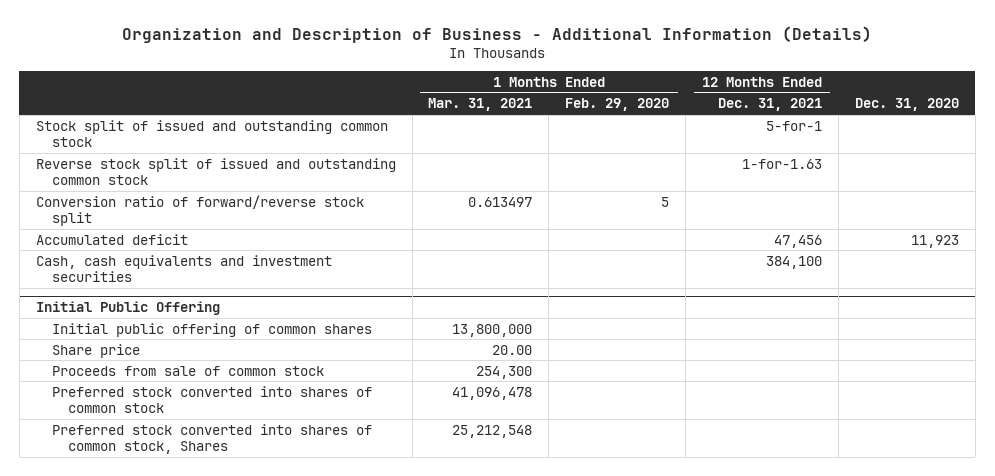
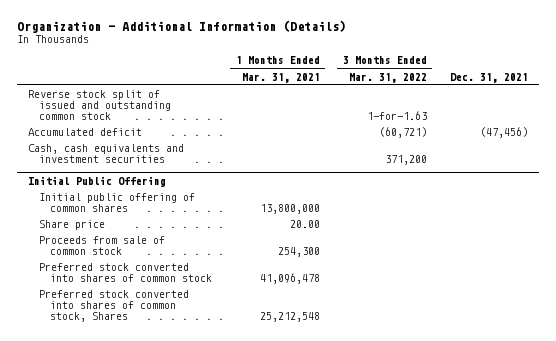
- Organization and Description of Business - Additional Information (Details)
+ Organization - Additional Information (Details)
- | 1 Months Ended Mar. 31, 2021 | 1 Months Ended Feb. 29, 2020 | 12 Months Ended Dec. 31, 2021 | Dec. 31, 2020
+ | 1 Months Ended Mar. 31, 2021 | 3 Months Ended Mar. 31, 2022 | Dec. 31, 2021
- Stock split of issued and outstanding common stock | | | 5-for-1 |
- Conversion ratio of forward/reverse stock split | 0.613497 | 5 | |

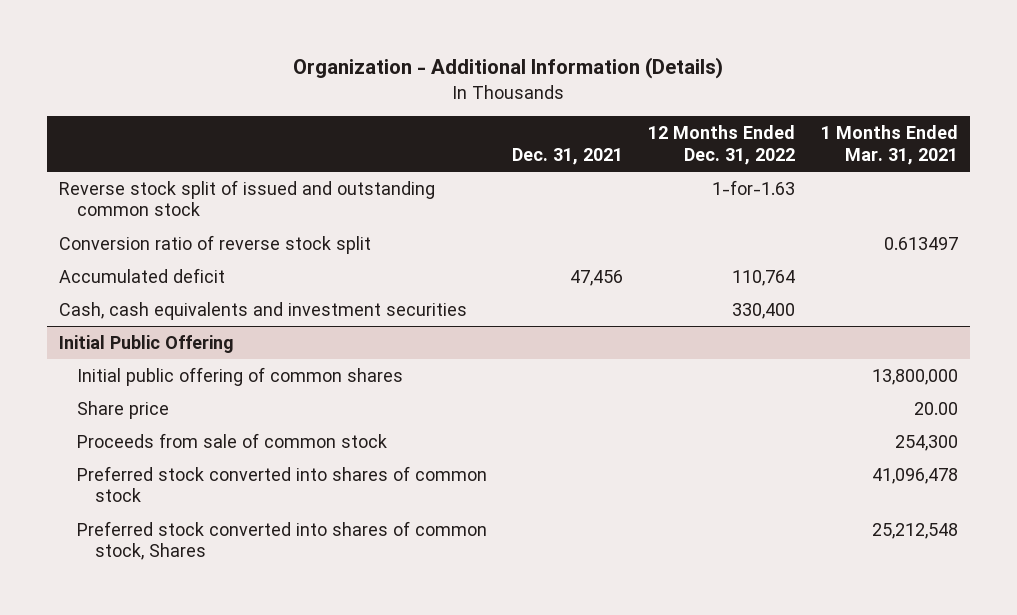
- | 1 Months Ended Mar. 31, 2021 | 3 Months Ended Mar. 31, 2022 | Dec. 31, 2021
+ | Dec. 31, 2021 | 12 Months Ended Dec. 31, 2022 | 1 Months Ended Mar. 31, 2021
- Accumulated deficit | | (60,721) | (47,456)
+ Conversion ratio of reverse stock split | | | 0.613497
+ Accumulated deficit | 47,456 | 110,764 |

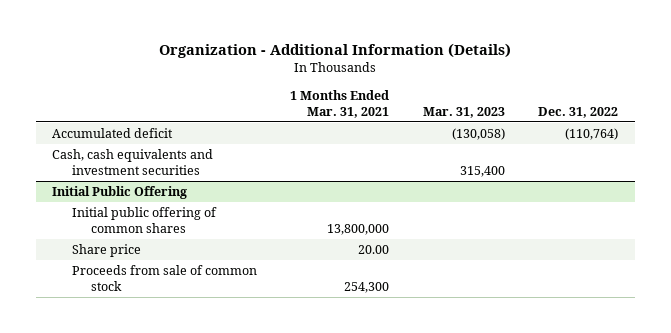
- | Dec. 31, 2021 | 12 Months Ended Dec. 31, 2022 | 1 Months Ended Mar. 31, 2021
+ | 1 Months Ended Mar. 31, 2021 | Mar. 31, 2023 | Dec. 31, 2022
- Reverse stock split of issued and outstanding common stock | | 1-for-1.63 |
- Conversion ratio of reverse stock split | | | 0.613497
@ Initial Public Offering
- Preferred stock converted into shares of common stock | | | 41,096,478
- Preferred stock converted into shares of common stock, Shares | | | 25,212,548

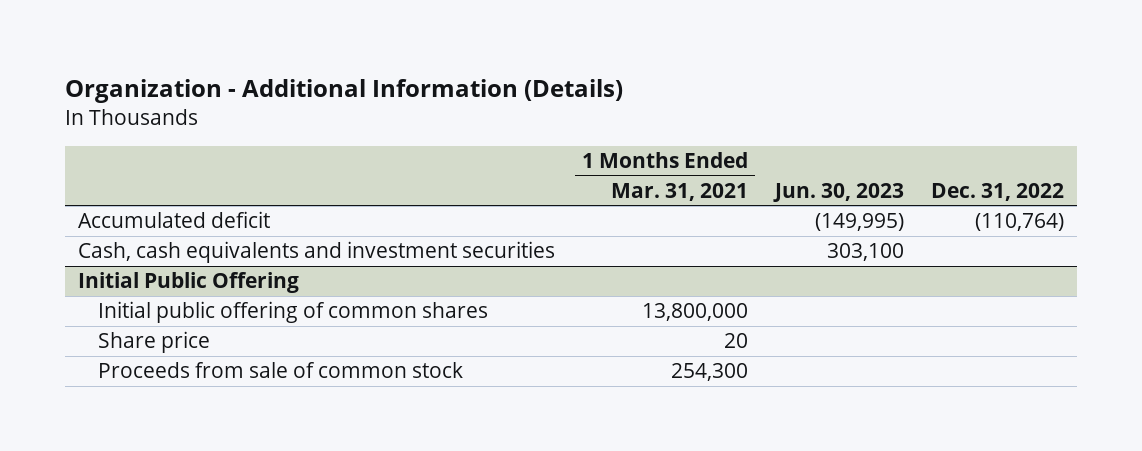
- | 1 Months Ended Mar. 31, 2021 | Mar. 31, 2023 | Dec. 31, 2022
+ | 1 Months Ended Mar. 31, 2021 | Jun. 30, 2023 | Dec. 31, 2022
@ Initial Public Offering
- Share price | 20.00 | |
+ Share price | 20 | |

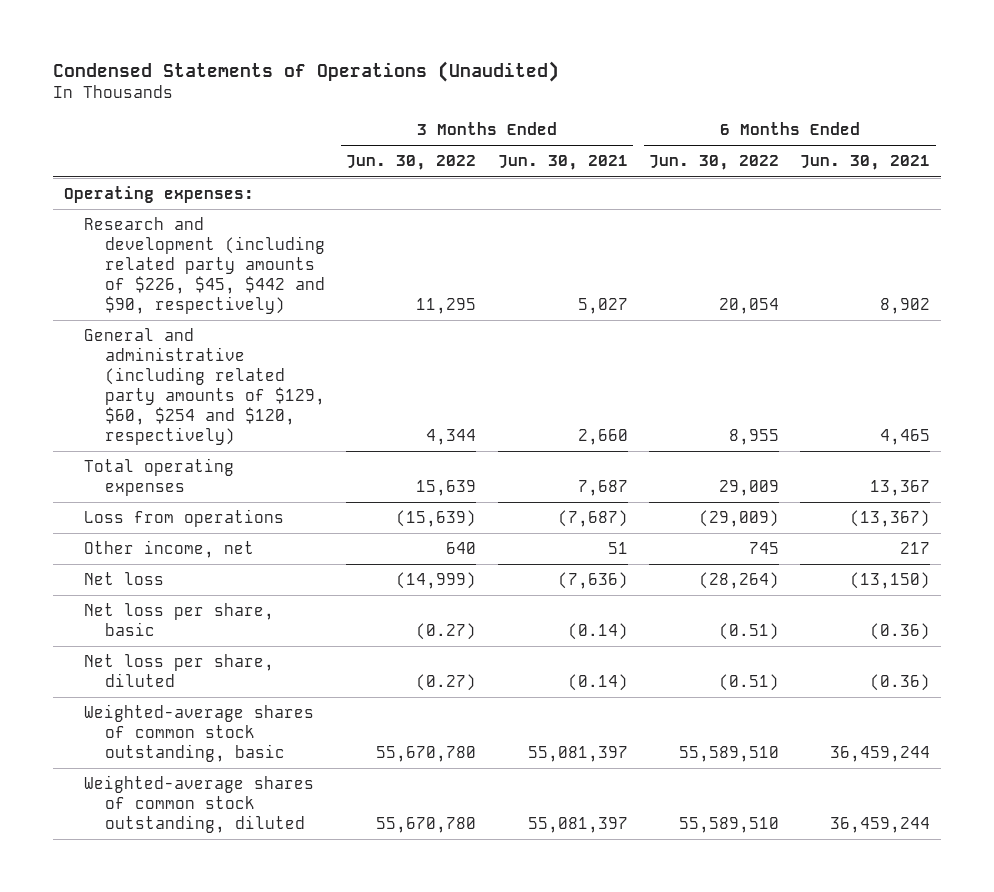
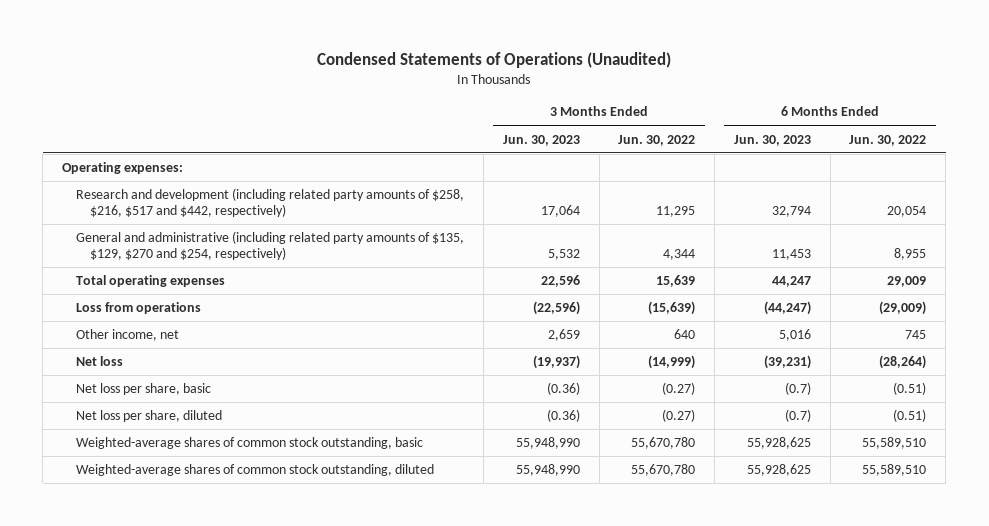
- | 3 Months Ended Jun. 30, 2022 | 3 Months Ended Jun. 30, 2021 | 6 Months Ended Jun. 30, 2022 | 6 Months Ended Jun. 30, 2021
+ | 3 Months Ended Jun. 30, 2023 | 3 Months Ended Jun. 30, 2022 | 6 Months Ended Jun. 30, 2023 | 6 Months Ended Jun. 30, 2022
- Research and development (including related party amounts of $226, $45, $442 and $90, respectively) | 11,295 | 5,027 | 20,054 | 8,902
- General and administrative (including related party amounts of $129, $60, $254 and $120, respectively) | 4,344 | 2,660 | 8,955 | 4,465
+ Research and development (including related party amounts of $258, $216, $517 and $442, respectively) | 17,064 | 11,295 | 32,794 | 20,054
+ General and administrative (including related party amounts of $135, $129, $270 and $254, respectively) | 5,532 | 4,344 | 11,453 | 8,955

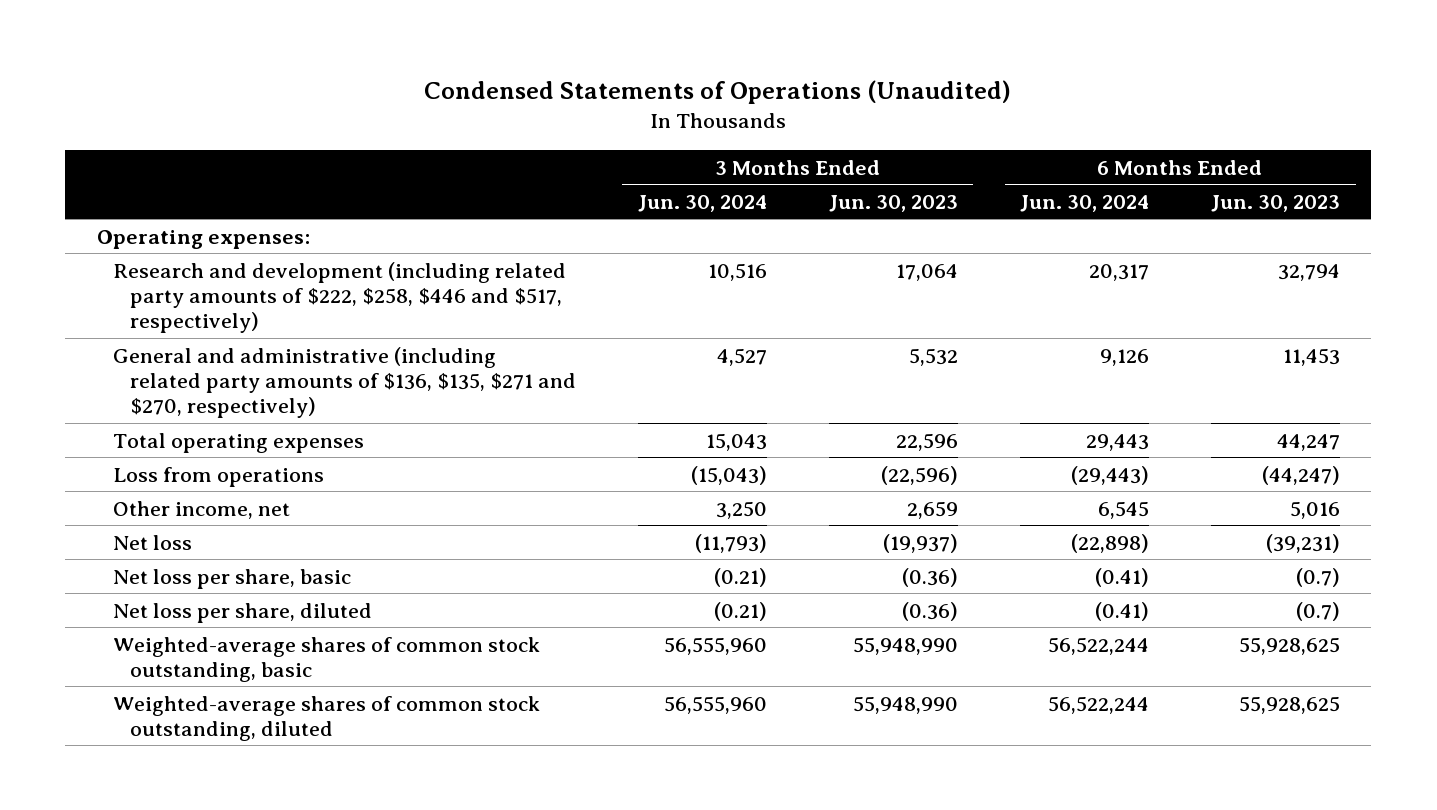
- | 3 Months Ended Jun. 30, 2023 | 3 Months Ended Jun. 30, 2022 | 6 Months Ended Jun. 30, 2023 | 6 Months Ended Jun. 30, 2022
+ | 3 Months Ended Jun. 30, 2024 | 3 Months Ended Jun. 30, 2023 | 6 Months Ended Jun. 30, 2024 | 6 Months Ended Jun. 30, 2023
- Research and development (including related party amounts of $258, $216, $517 and $442, respectively) | 17,064 | 11,295 | 32,794 | 20,054
- General and administrative (including related party amounts of $135, $129, $270 and $254, respectively) | 5,532 | 4,344 | 11,453 | 8,955
+ Research and development (including related party amounts of $222, $258, $446 and $517, respectively) | 10,516 | 17,064 | 20,317 | 32,794
+ General and administrative (including related party amounts of $136, $135, $271 and $270, respectively) | 4,527 | 5,532 | 9,126 | 11,453

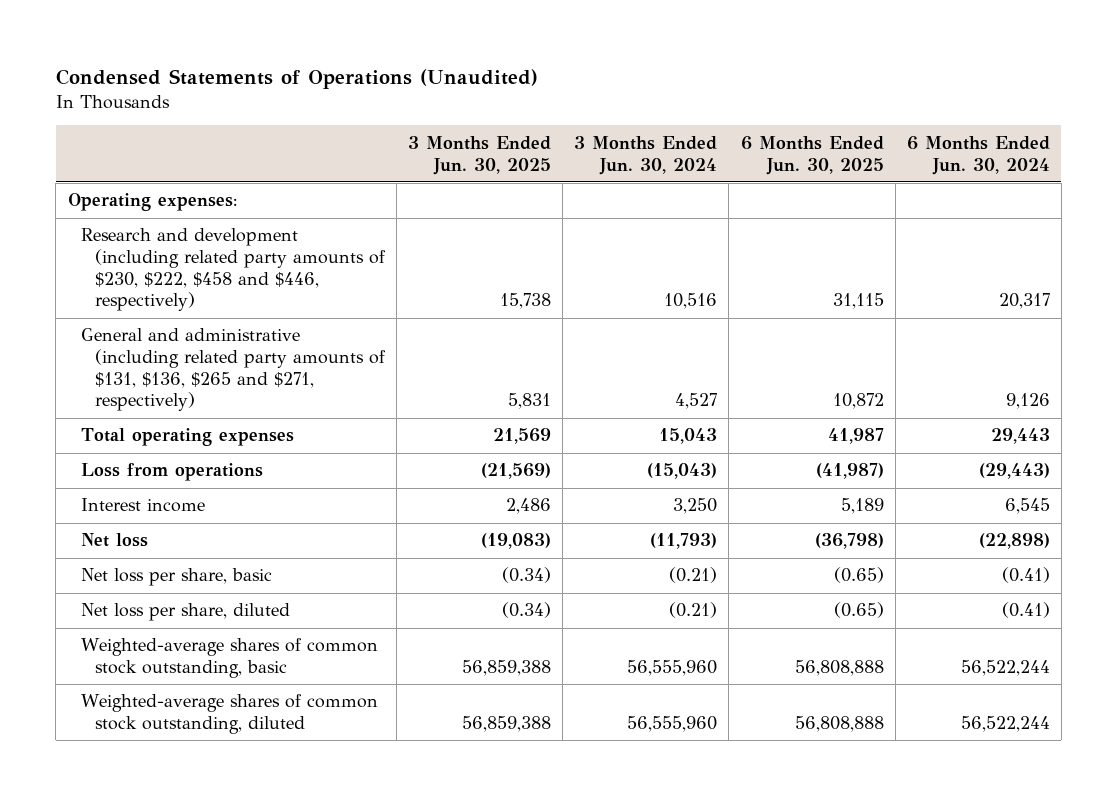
- | 3 Months Ended Jun. 30, 2024 | 3 Months Ended Jun. 30, 2023 | 6 Months Ended Jun. 30, 2024 | 6 Months Ended Jun. 30, 2023
+ | 3 Months Ended Jun. 30, 2025 | 3 Months Ended Jun. 30, 2024 | 6 Months Ended Jun. 30, 2025 | 6 Months Ended Jun. 30, 2024
- Research and development (including related party amounts of $222, $258, $446 and $517, respectively) | 10,516 | 17,064 | 20,317 | 32,794
- General and administrative (including related party amounts of $136, $135, $271 and $270, respectively) | 4,527 | 5,532 | 9,126 | 11,453
+ Research and development (including related party amounts of $230, $222, $458 and $446, respectively) | 15,738 | 10,516 | 31,115 | 20,317
+ General and administrative (including related party amounts of $131, $136, $265 and $271, respectively) | 5,831 | 4,527 | 10,872 | 9,126
- Other income, net | 3,250 | 2,659 | 6,545 | 5,016
+ Interest income | 2,486 | 3,250 | 5,189 | 6,545

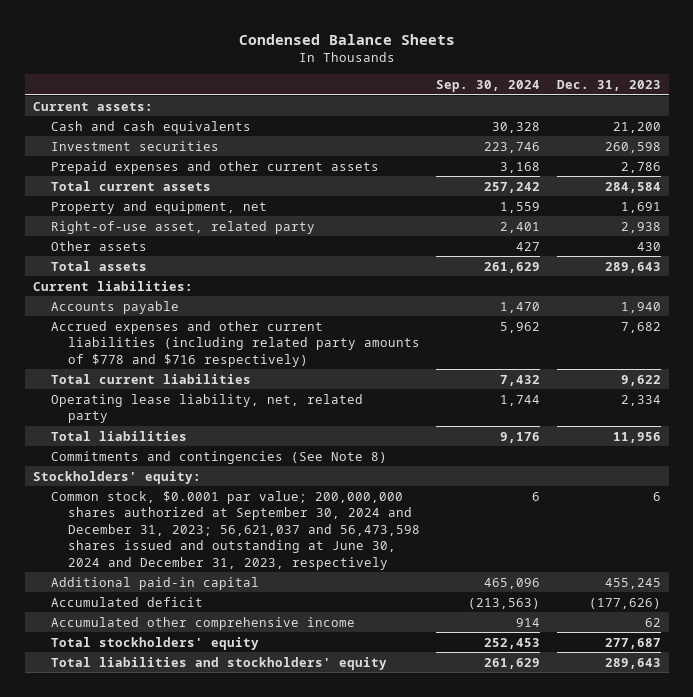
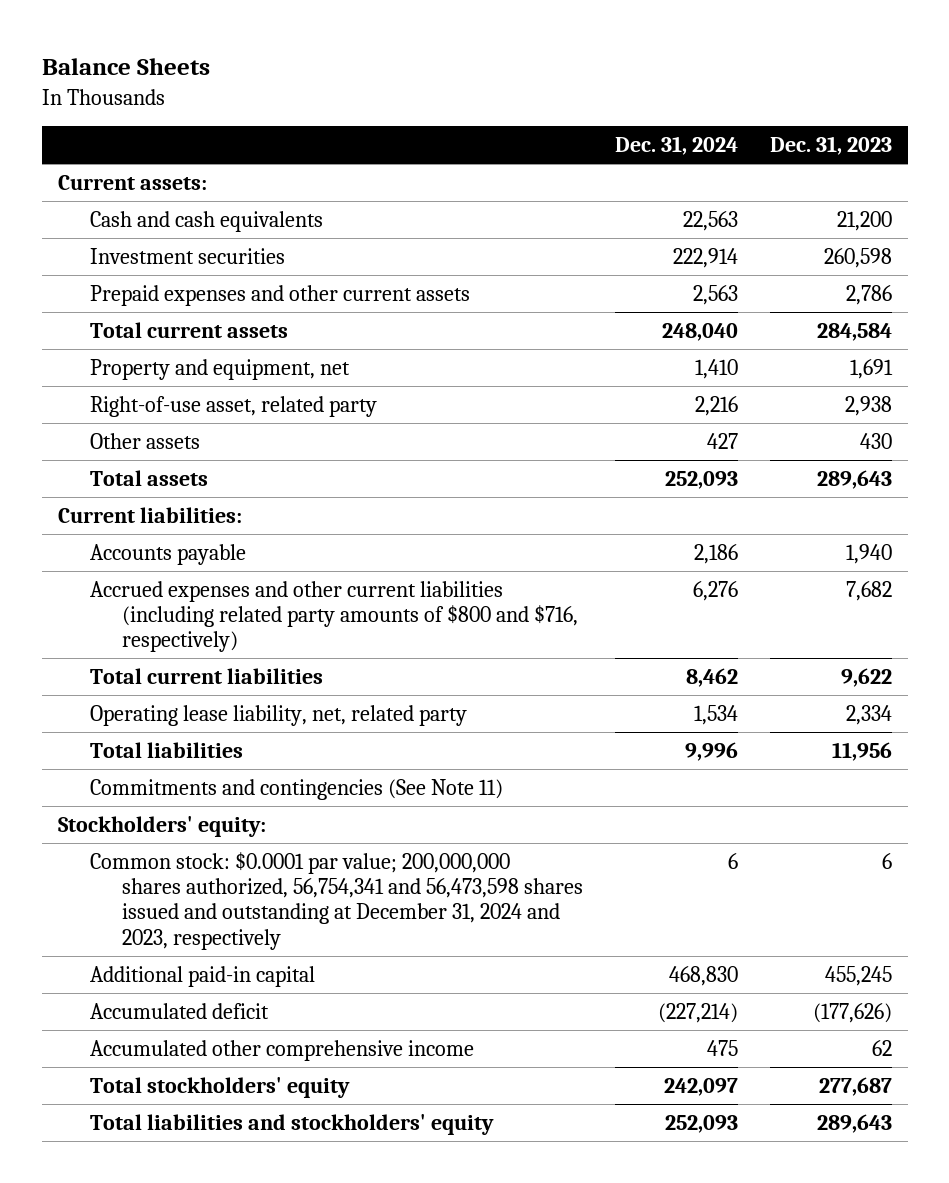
- Condensed Balance Sheets
+ Balance Sheets
- | Sep. 30, 2024 | Dec. 31, 2023
+ | Dec. 31, 2024 | Dec. 31, 2023
- Accrued expenses and other current liabilities (including related party amounts of $778 and $716 respectively) | 5,962 | 7,682
+ Accrued expenses and other current liabilities (including related party amounts of $800 and $716, respectively) | 6,276 | 7,682
- Commitments and contingencies (See Note 8)
+ Commitments and contingencies (See Note 11)
- Common stock, $0.0001 par value; 200,000,000 shares authorized at September 30, 2024 and December 31, 2023; 56,621,037 and 56,473,598 shares issued and outstanding at June 30, 2024 and December 31, 2023, respectively | 6 | 6
+ Common stock: $0.0001 par value; 200,000,000 shares authorized, 56,754,341 and 56,473,598 shares issued and outstanding at December 31, 2024 and 2023, respectively | 6 | 6

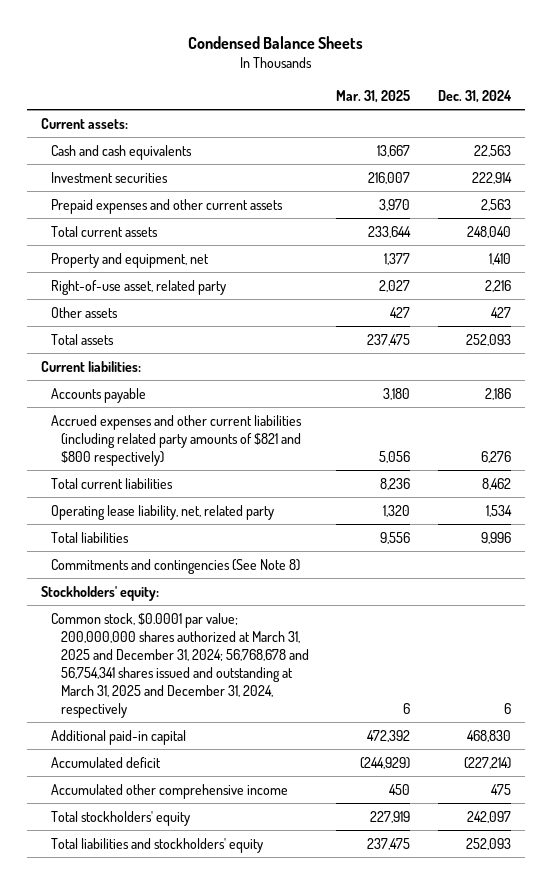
- Balance Sheets
+ Condensed Balance Sheets
- | Dec. 31, 2024 | Dec. 31, 2023
+ | Mar. 31, 2025 | Dec. 31, 2024
- Accrued expenses and other current liabilities (including related party amounts of $800 and $716, respectively) | 6,276 | 7,682
+ Accrued expenses and other current liabilities (including related party amounts of $821 and $800 respectively) | 5,056 | 6,276
- Commitments and contingencies (See Note 11)
+ Commitments and contingencies (See Note 8)
- Common stock: $0.0001 par value; 200,000,000 shares authorized, 56,754,341 and 56,473,598 shares issued and outstanding at December 31, 2024 and 2023, respectively | 6 | 6
+ Common stock, $0.0001 par value; 200,000,000 shares authorized at March 31, 2025 and December 31, 2024; 56,768,678 and 56,754,341 shares issued and outstanding at March 31, 2025 and December 31, 2024, respectively | 6 | 6

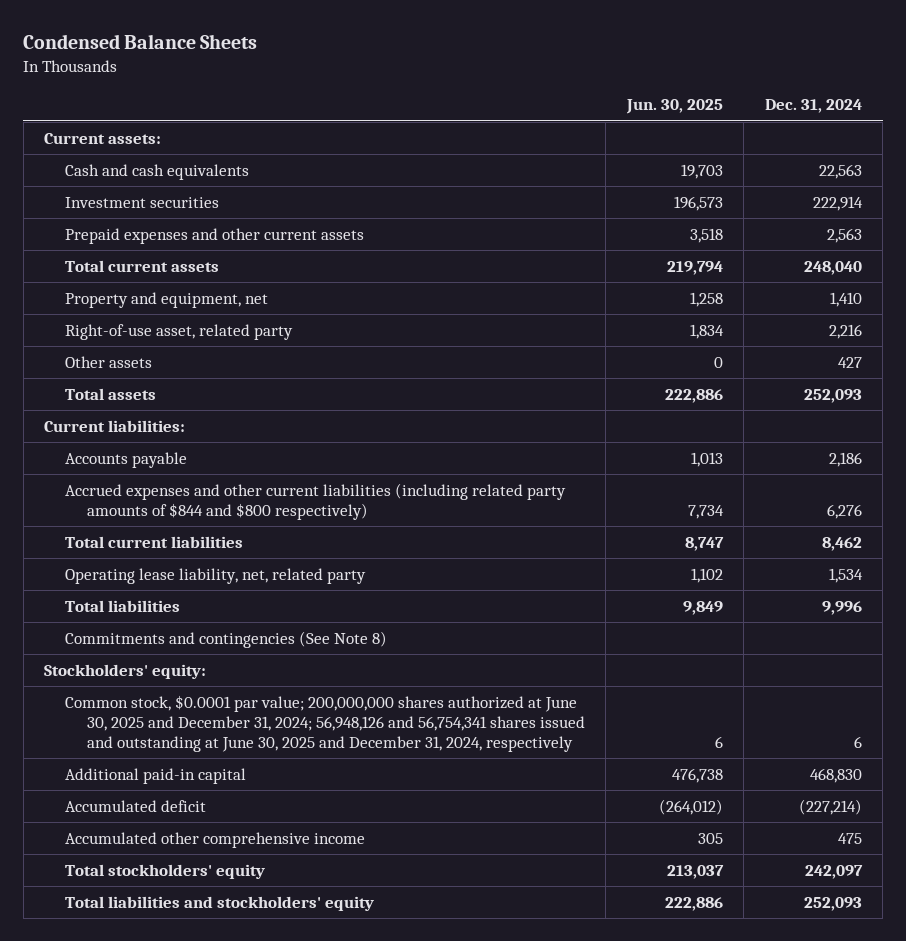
- | Mar. 31, 2025 | Dec. 31, 2024
+ | Jun. 30, 2025 | Dec. 31, 2024
- Accrued expenses and other current liabilities (including related party amounts of $821 and $800 respectively) | 5,056 | 6,276
+ Accrued expenses and other current liabilities (including related party amounts of $844 and $800 respectively) | 7,734 | 6,276
- Common stock, $0.0001 par value; 200,000,000 shares authorized at March 31, 2025 and December 31, 2024; 56,768,678 and 56,754,341 shares issued and outstanding at March 31, 2025 and December 31, 2024, respectively | 6 | 6
+ Common stock, $0.0001 par value; 200,000,000 shares authorized at June 30, 2025 and December 31, 2024; 56,948,126 and 56,754,341 shares issued and outstanding at June 30, 2025 and December 31, 2024, respectively | 6 | 6

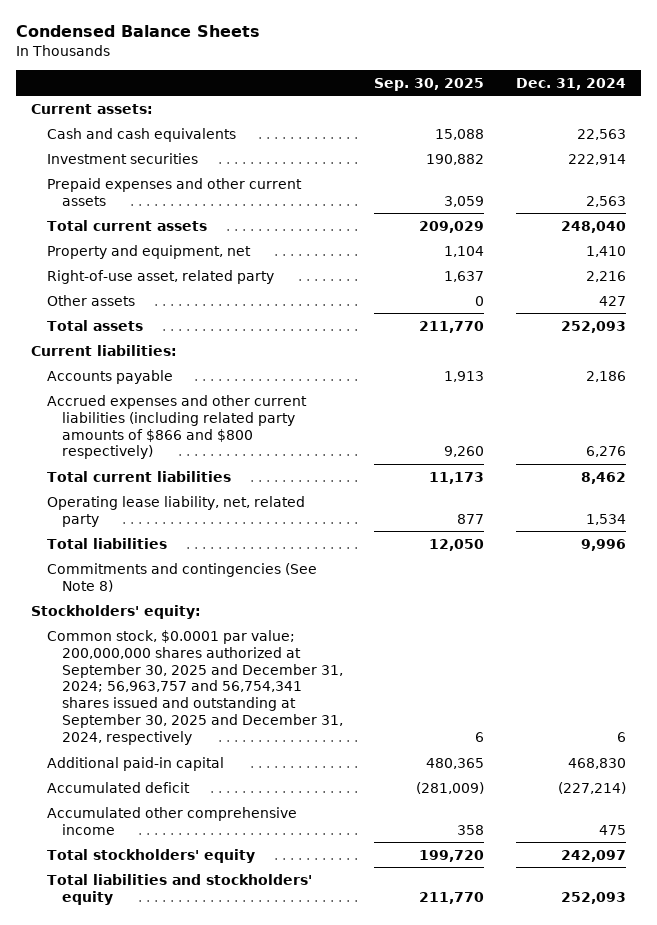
- | Jun. 30, 2025 | Dec. 31, 2024
+ | Sep. 30, 2025 | Dec. 31, 2024
- Accrued expenses and other current liabilities (including related party amounts of $844 and $800 respectively) | 7,734 | 6,276
+ Accrued expenses and other current liabilities (including related party amounts of $866 and $800 respectively) | 9,260 | 6,276
- Common stock, $0.0001 par value; 200,000,000 shares authorized at June 30, 2025 and December 31, 2024; 56,948,126 and 56,754,341 shares issued and outstanding at June 30, 2025 and December 31, 2024, respectively | 6 | 6
+ Common stock, $0.0001 par value; 200,000,000 shares authorized at September 30, 2025 and December 31, 2024; 56,963,757 and 56,754,341 shares issued and outstanding at September 30, 2025 and December 31, 2024, respectively | 6 | 6

